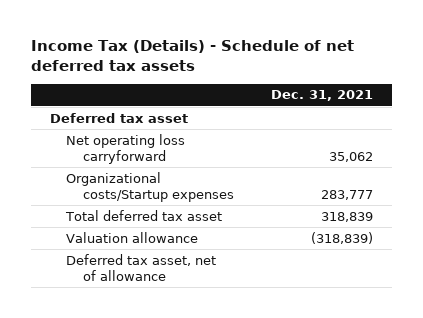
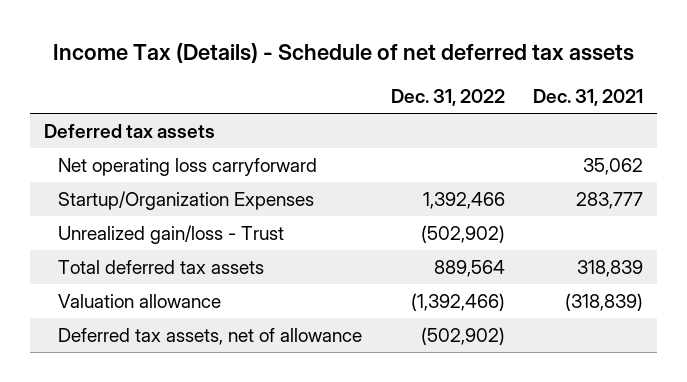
- | Dec. 31, 2021
+ | Dec. 31, 2022 | Dec. 31, 2021
- Deferred tax asset
+ Deferred tax assets
- Organizational costs/Startup expenses | 283,777
- Total deferred tax asset | 318,839
+ Startup/Organization Expenses | 1,392,466 | 283,777
+ Unrealized gain/loss - Trust | (502,902) |
+ Total deferred tax assets | 889,564 | 318,839
- Deferred tax asset, net of allowance
+ Deferred tax assets, net of allowance | (502,902) |

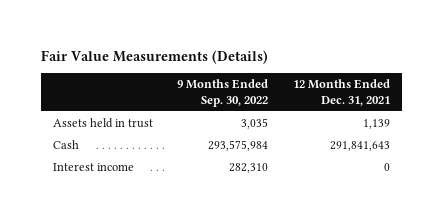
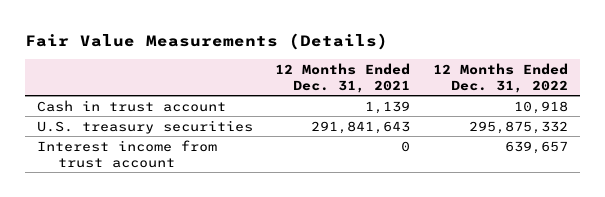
- | 9 Months Ended Sep. 30, 2022 | 12 Months Ended Dec. 31, 2021
+ | 12 Months Ended Dec. 31, 2021 | 12 Months Ended Dec. 31, 2022
- Assets held in trust | 3,035 | 1,139
- Cash | 293,575,984 | 291,841,643
- Interest income | 282,310 | 0
+ Cash in trust account | 1,139 | 10,918
+ U.S. treasury securities | 291,841,643 | 295,875,332
+ Interest income from trust account | 0 | 639,657

